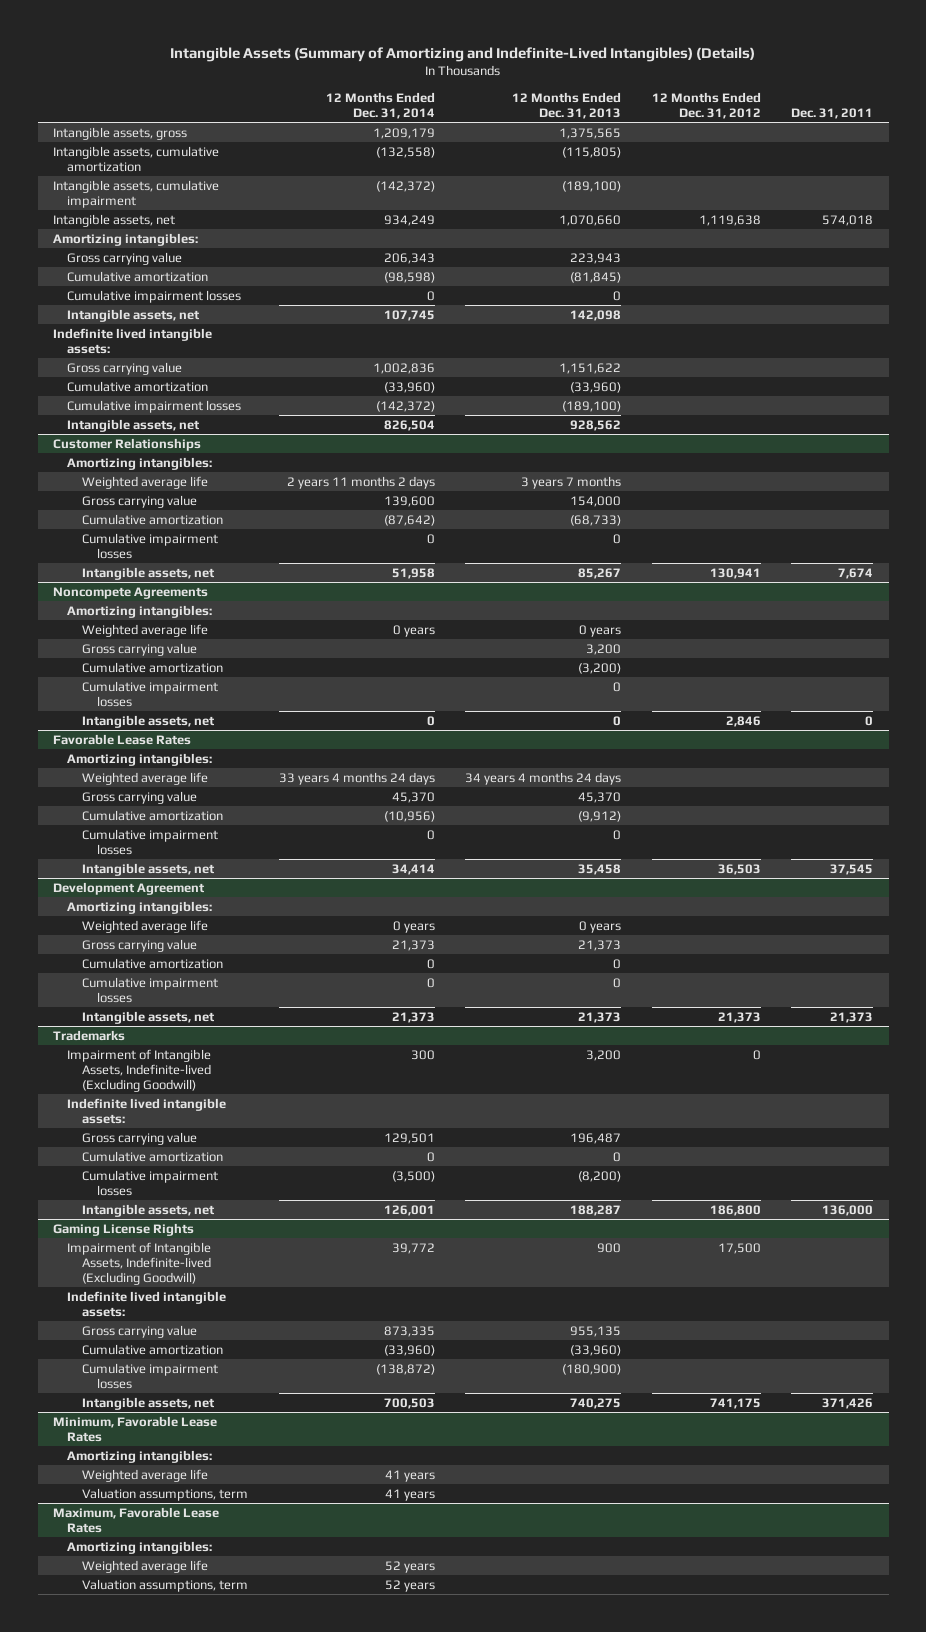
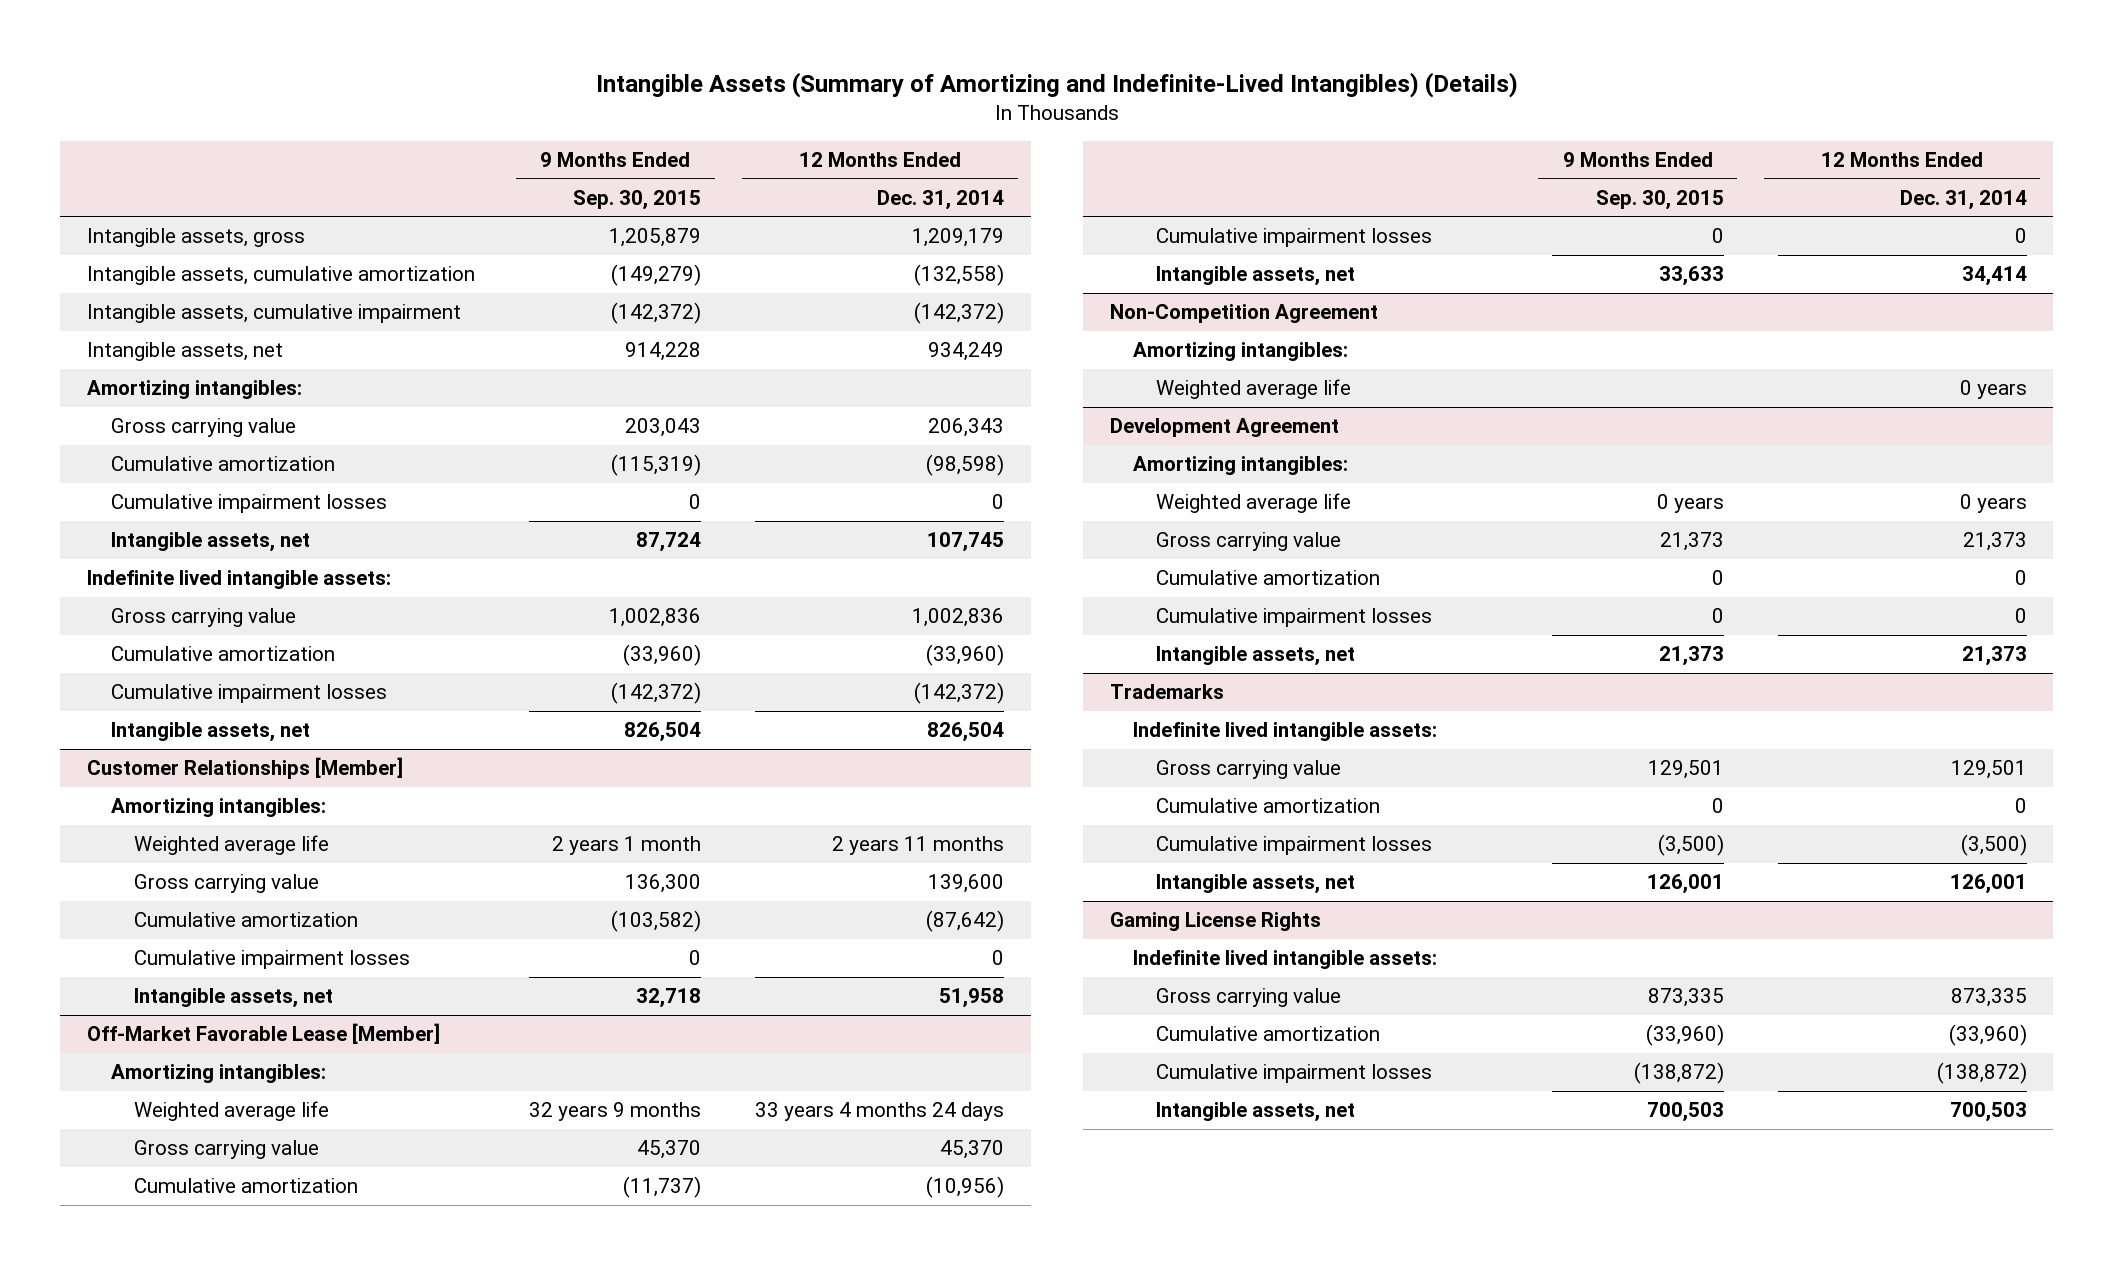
- | 12 Months Ended Dec. 31, 2014 | 12 Months Ended Dec. 31, 2013 | 12 Months Ended Dec. 31, 2012 | Dec. 31, 2011
+ | 9 Months Ended Sep. 30, 2015 | 12 Months Ended Dec. 31, 2014
- Customer Relationships
+ Customer Relationships [Member]
- Weighted average life | 2 years 11 months 2 days | 3 years 7 months | |
+ Weighted average life | 2 years 1 month | 2 years 11 months
- Noncompete Agreements
- Amortizing intangibles:
- Weighted average life | 0 years | 0 years | |
- Gross carrying value | | 3,200 | |
- Cumulative amortization | | (3,200) | |
- Cumulative impairment losses | | 0 | |
- Intangible assets, net | 0 | 0 | 2,846 | 0
- Favorable Lease Rates
+ Off-Market Favorable Lease [Member]
+ Non-Competition Agreement
+ Amortizing intangibles:
+ Weighted average life | | 0 years
@ Trademarks
- Impairment of Intangible Assets, Indefinite-lived (Excluding Goodwill) | 300 | 3,200 | 0 |
@ Gaming License Rights
- Impairment of Intangible Assets, Indefinite-lived (Excluding Goodwill) | 39,772 | 900 | 17,500 |
- Minimum, Favorable Lease Rates
- Amortizing intangibles:
- Weighted average life | 41 years | | |
- Valuation assumptions, term | 41 years | | |
- Maximum, Favorable Lease Rates
- Amortizing intangibles:
- Weighted average life | 52 years | | |
- Valuation assumptions, term | 52 years | | |

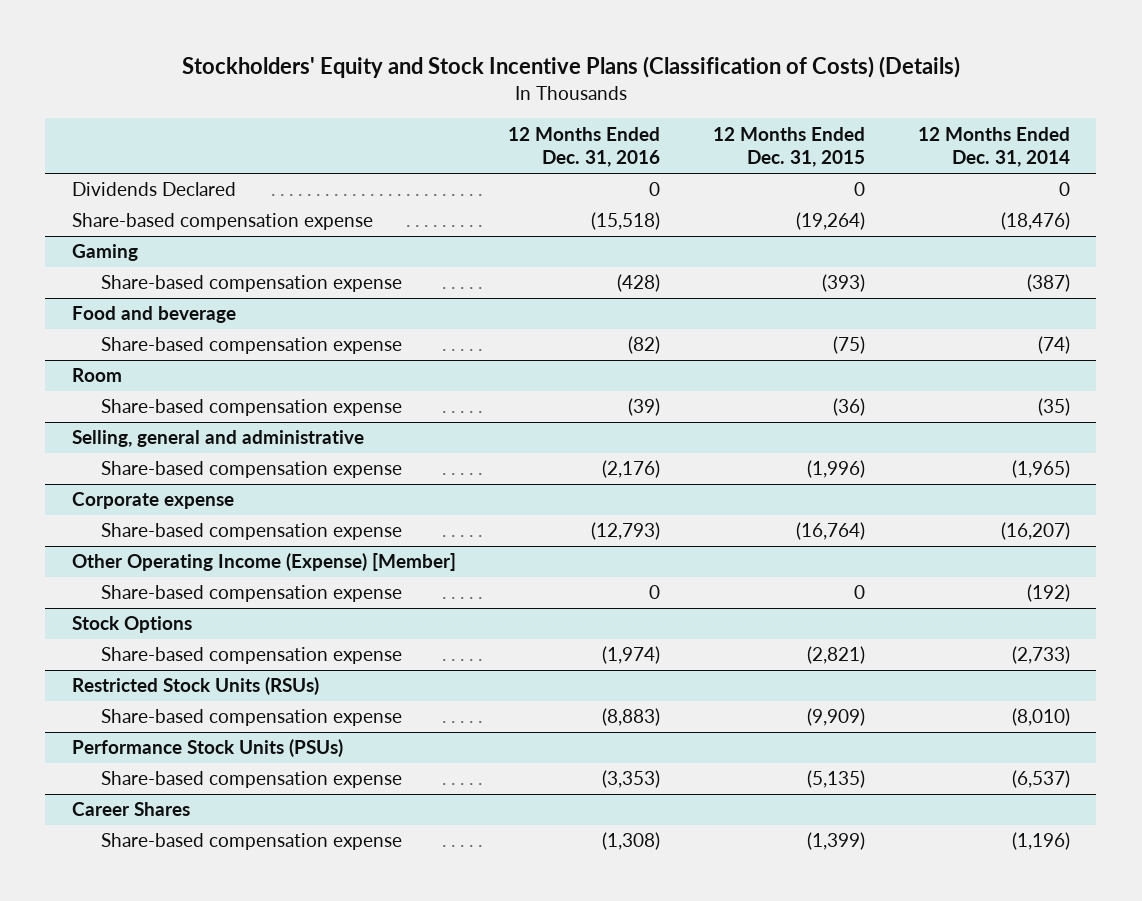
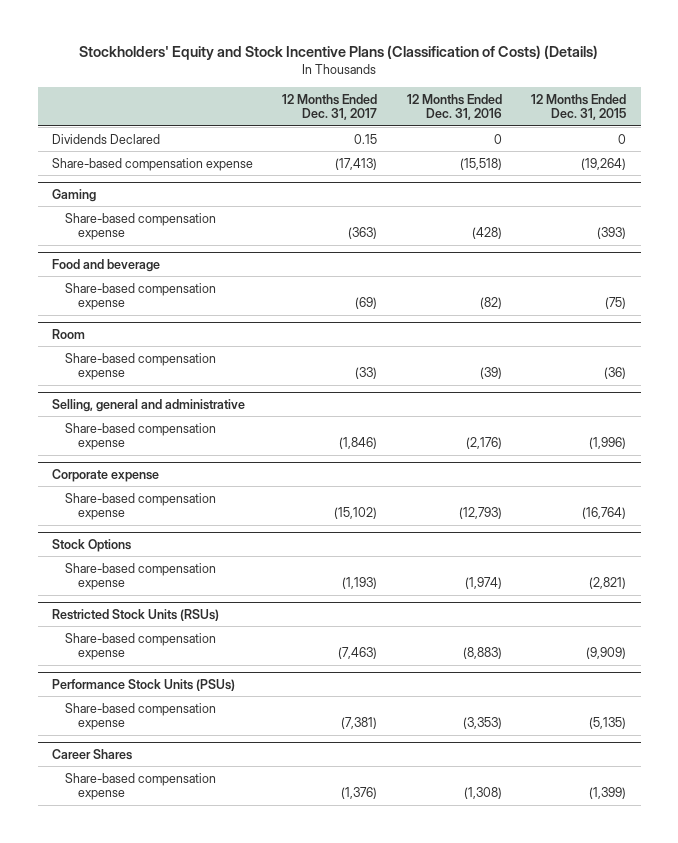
- | 12 Months Ended Dec. 31, 2016 | 12 Months Ended Dec. 31, 2015 | 12 Months Ended Dec. 31, 2014
+ | 12 Months Ended Dec. 31, 2017 | 12 Months Ended Dec. 31, 2016 | 12 Months Ended Dec. 31, 2015
- Other Operating Income (Expense) [Member]
- Share-based compensation expense | 0 | 0 | (192)

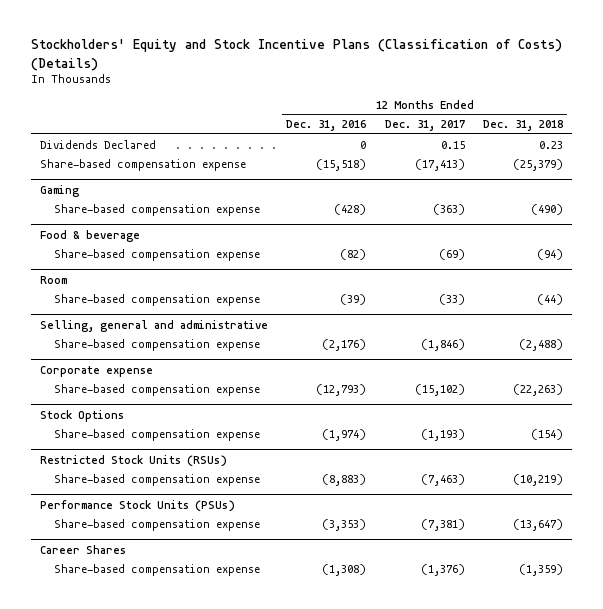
- | 12 Months Ended Dec. 31, 2017 | 12 Months Ended Dec. 31, 2016 | 12 Months Ended Dec. 31, 2015
+ | 12 Months Ended Dec. 31, 2016 | 12 Months Ended Dec. 31, 2017 | 12 Months Ended Dec. 31, 2018
- Food and beverage
+ Food & beverage

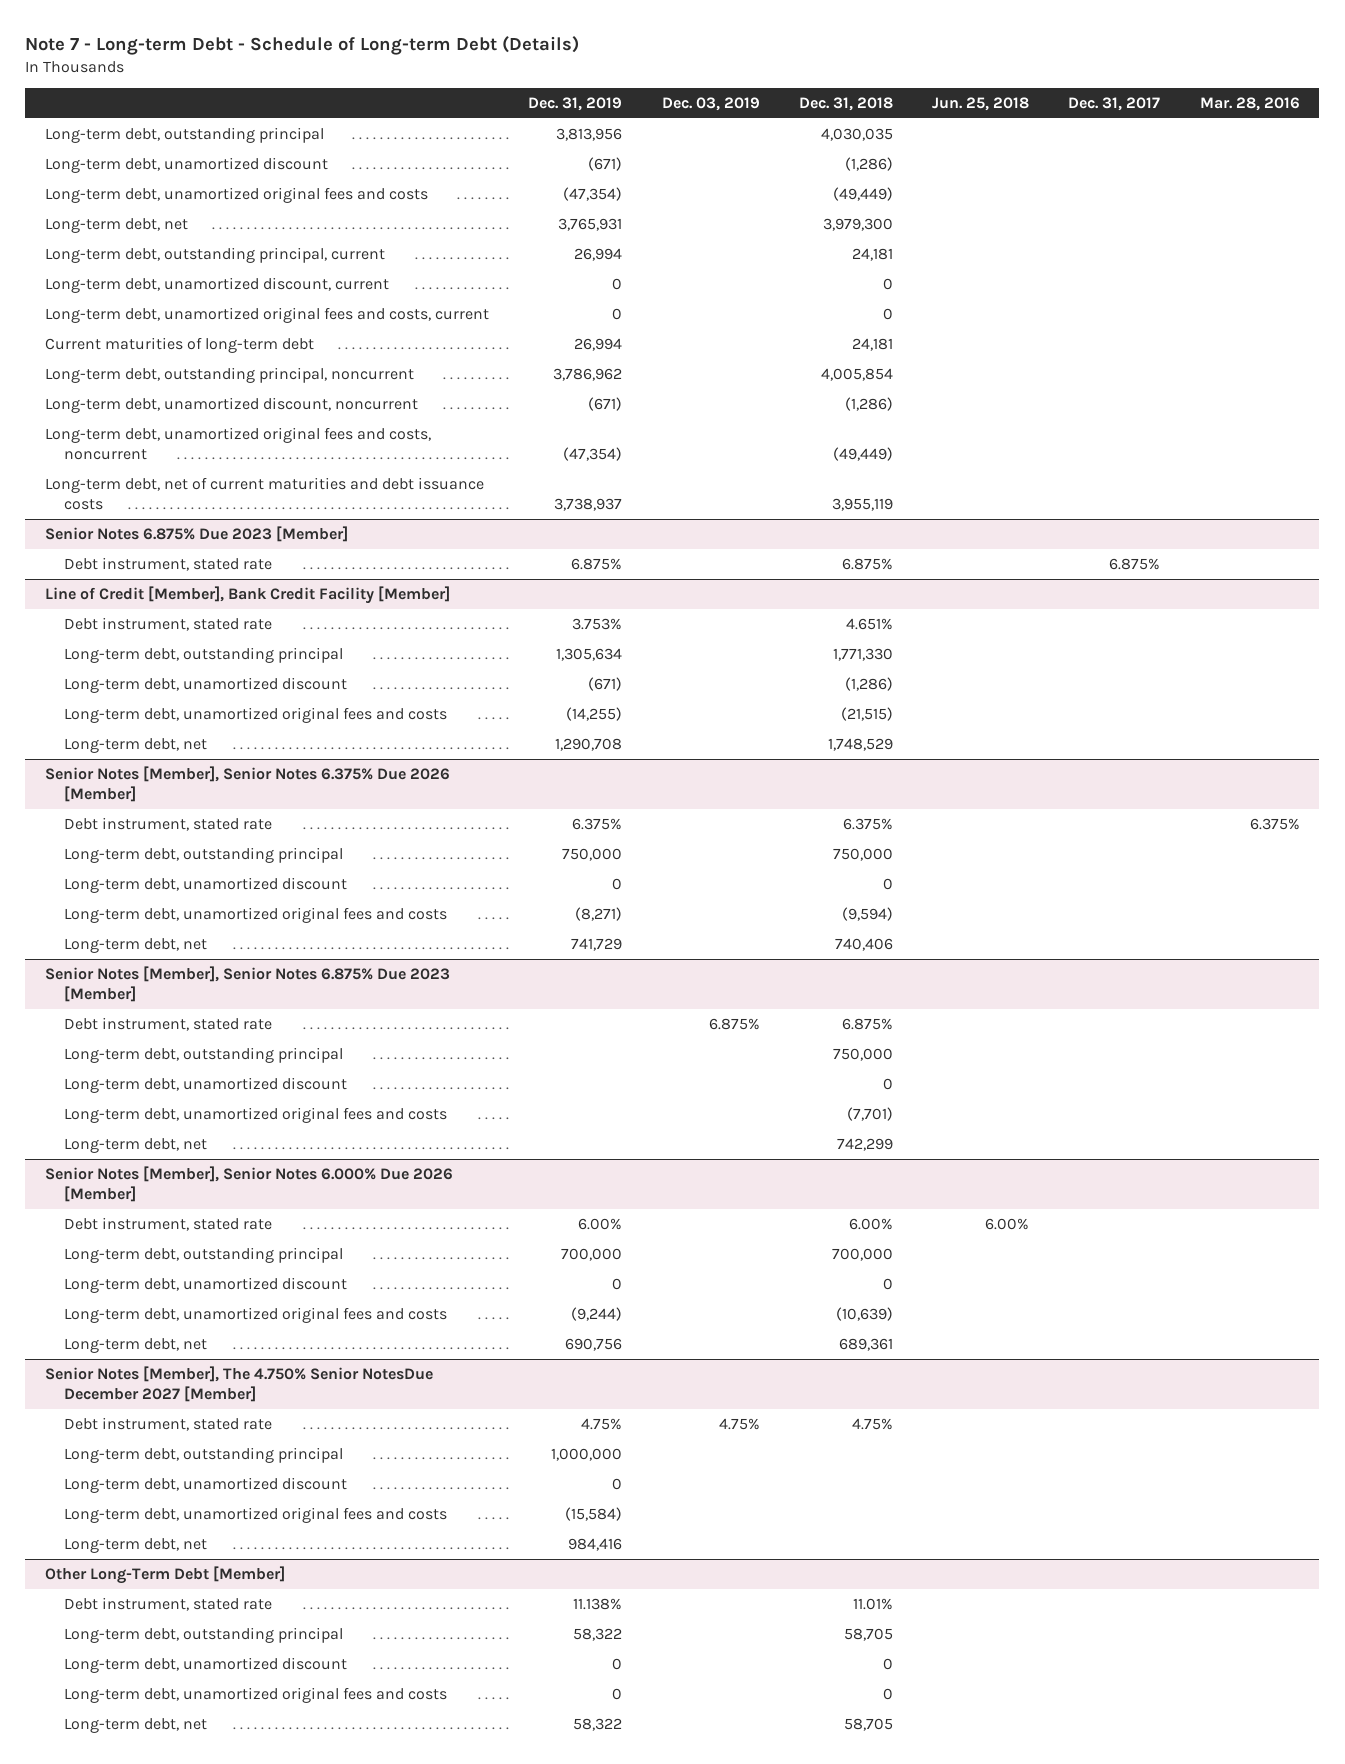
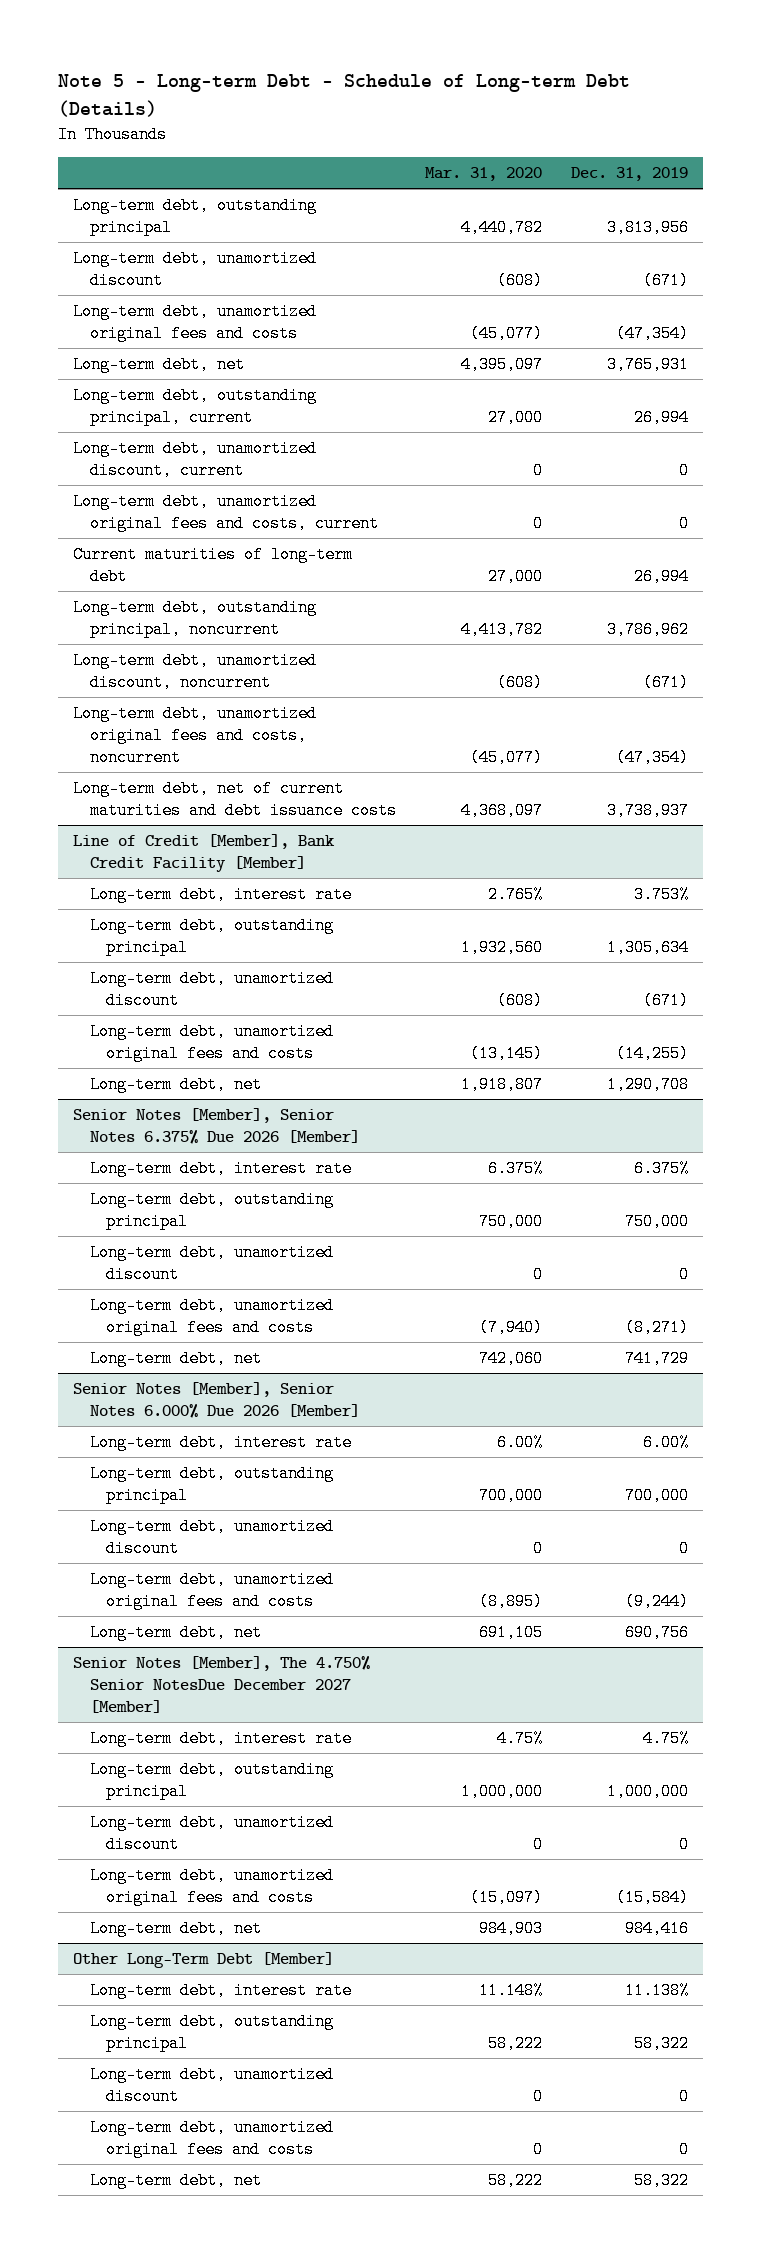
- Note 7 - Long-term Debt - Schedule of Long-term Debt (Details)
+ Note 5 - Long-term Debt - Schedule of Long-term Debt (Details)
- | Dec. 31, 2019 | Dec. 03, 2019 | Dec. 31, 2018 | Jun. 25, 2018 | Dec. 31, 2017 | Mar. 28, 2016
+ | Mar. 31, 2020 | Dec. 31, 2019
- Senior Notes 6.875% Due 2023 [Member]
- Debt instrument, stated rate | 6.875% | | 6.875% | | 6.875% |
@ Line of Credit [Member], Bank Credit Facility [Member]
- Debt instrument, stated rate | 3.753% | | 4.651% | | |
+ Long-term debt, interest rate | 2.765% | 3.753%
@ Senior Notes [Member], Senior Notes 6.375% Due 2026 [Member]
- Debt instrument, stated rate | 6.375% | | 6.375% | | | 6.375%
+ Long-term debt, interest rate | 6.375% | 6.375%
- Senior Notes [Member], Senior Notes 6.875% Due 2023 [Member]
- Debt instrument, stated rate | | 6.875% | 6.875% | | |
- Long-term debt, outstanding principal | | | 750,000 | | |
- Long-term debt, unamortized discount | | | 0 | | |
- Long-term debt, unamortized original fees and costs | | | (7,701) | | |
- Long-term debt, net | | | 742,299 | | |
@ Senior Notes [Member], Senior Notes 6.000% Due 2026 [Member]
- Debt instrument, stated rate | 6.00% | | 6.00% | 6.00% | |
+ Long-term debt, interest rate | 6.00% | 6.00%
@ Senior Notes [Member], The 4.750% Senior NotesDue December 2027 [Member]
- Debt instrument, stated rate | 4.75% | 4.75% | 4.75% | | |
+ Long-term debt, interest rate | 4.75% | 4.75%
@ Other Long-Term Debt [Member]
- Debt instrument, stated rate | 11.138% | | 11.01% | | |
+ Long-term debt, interest rate | 11.148% | 11.138%

